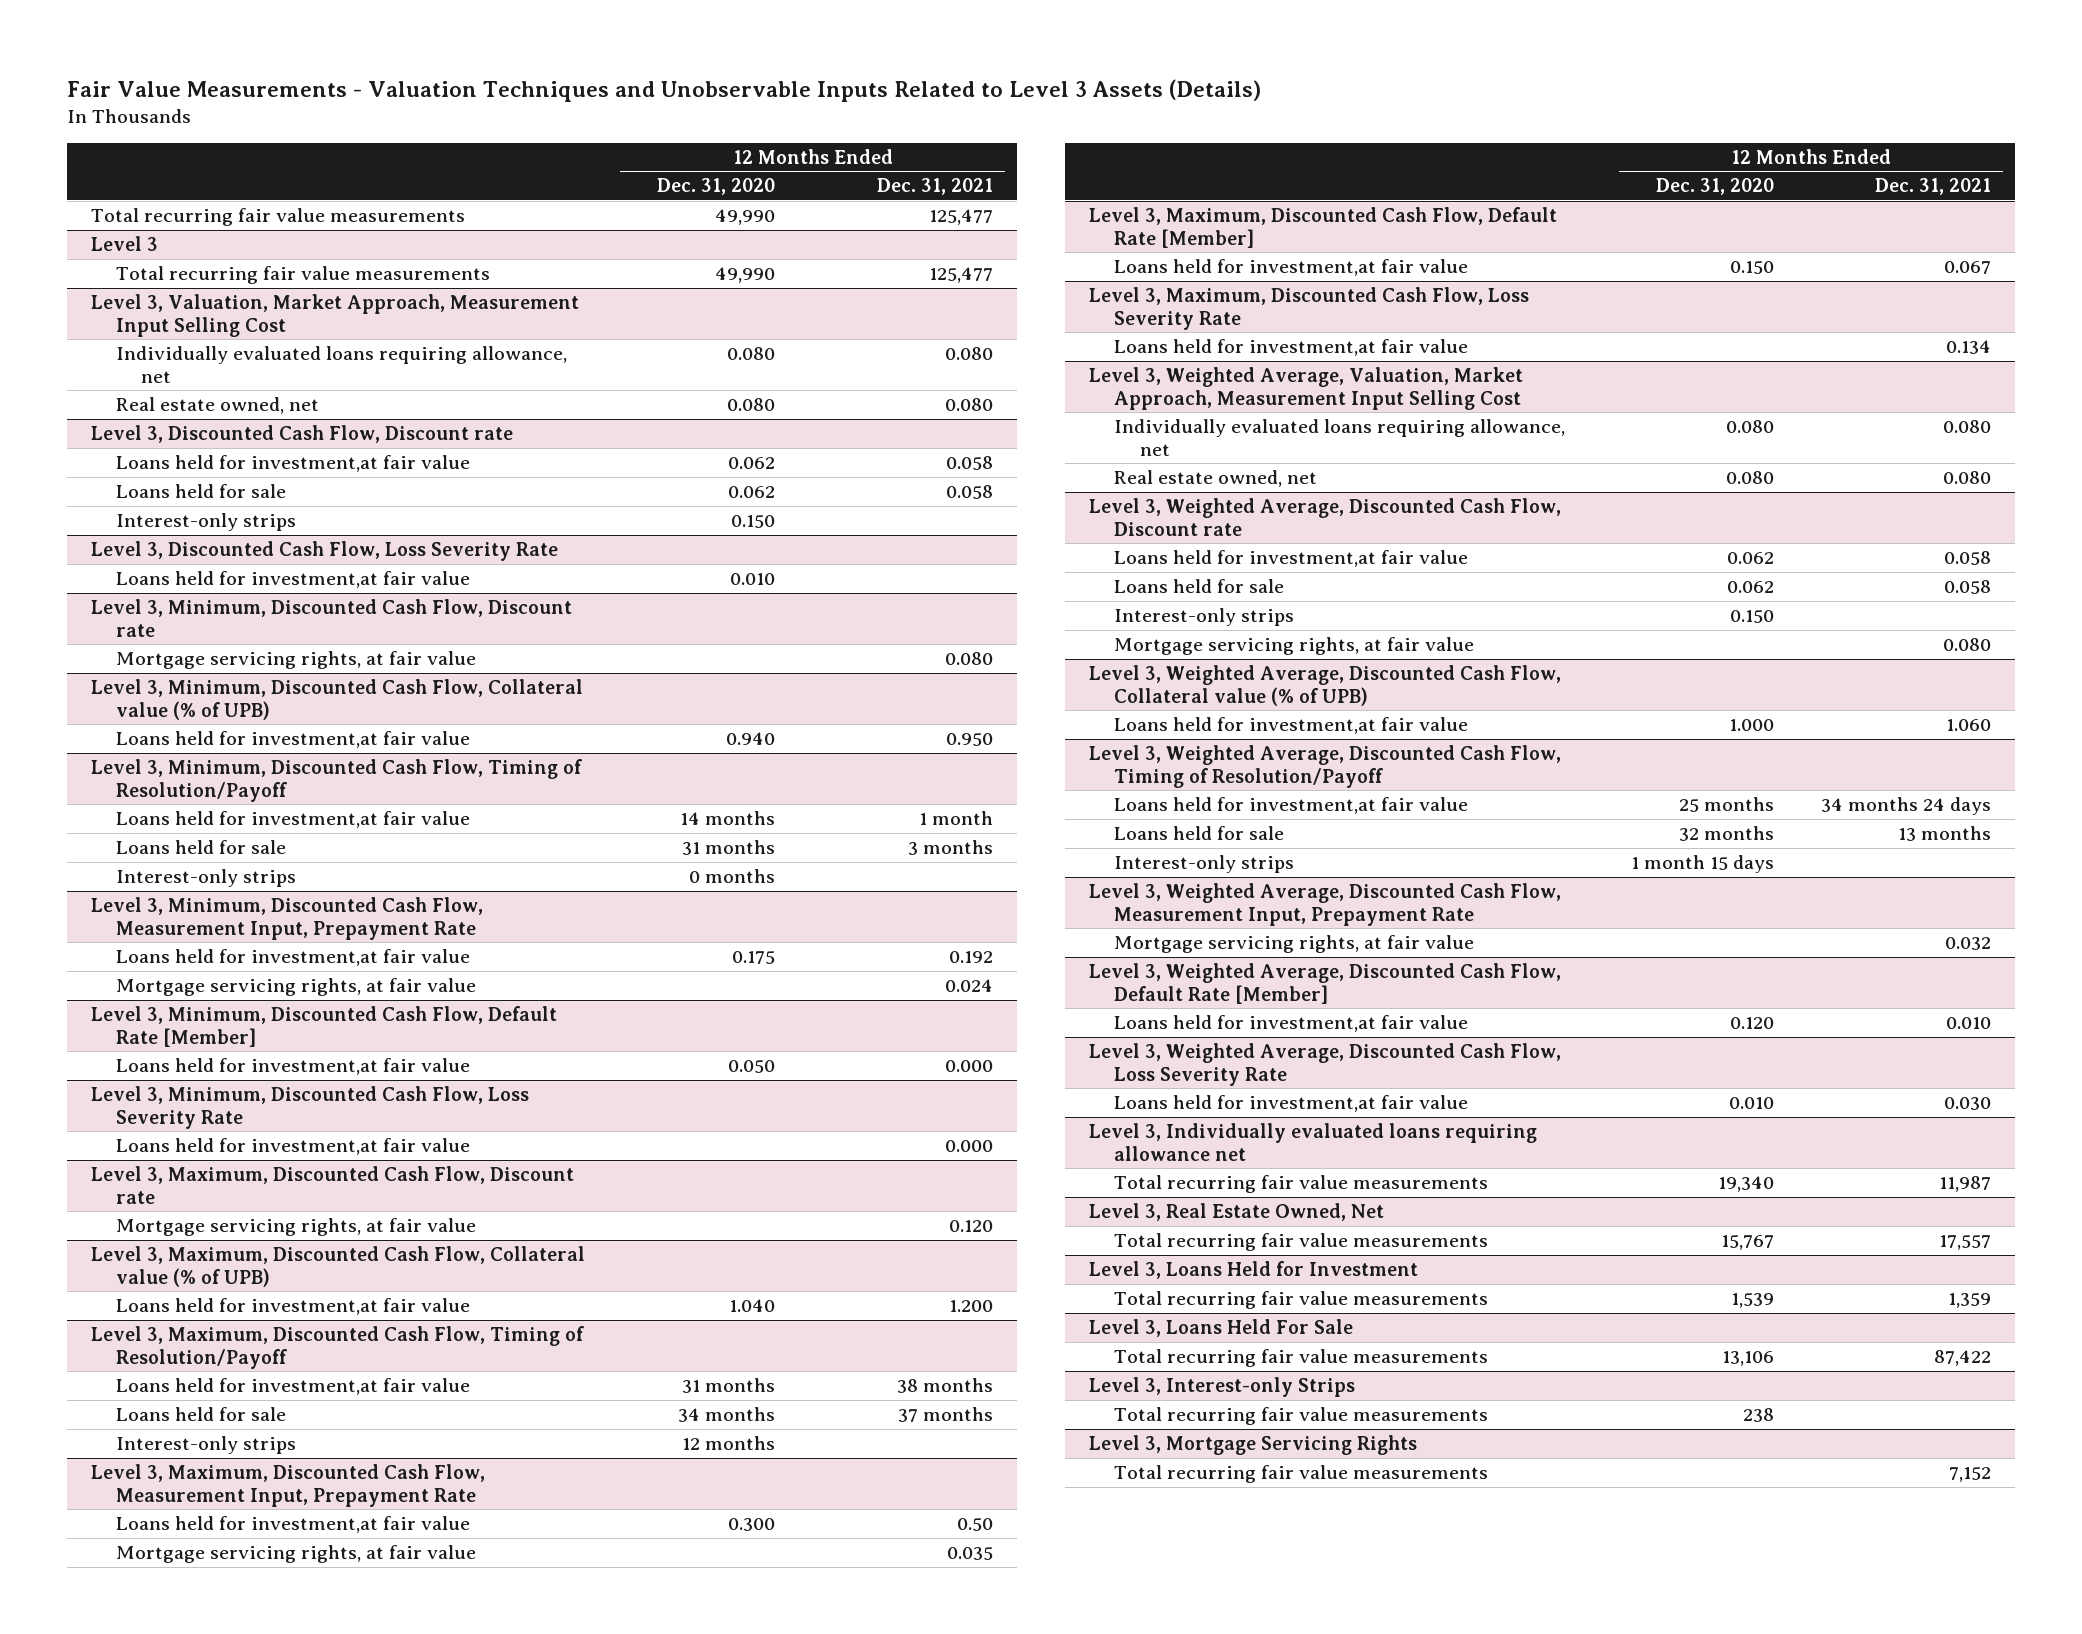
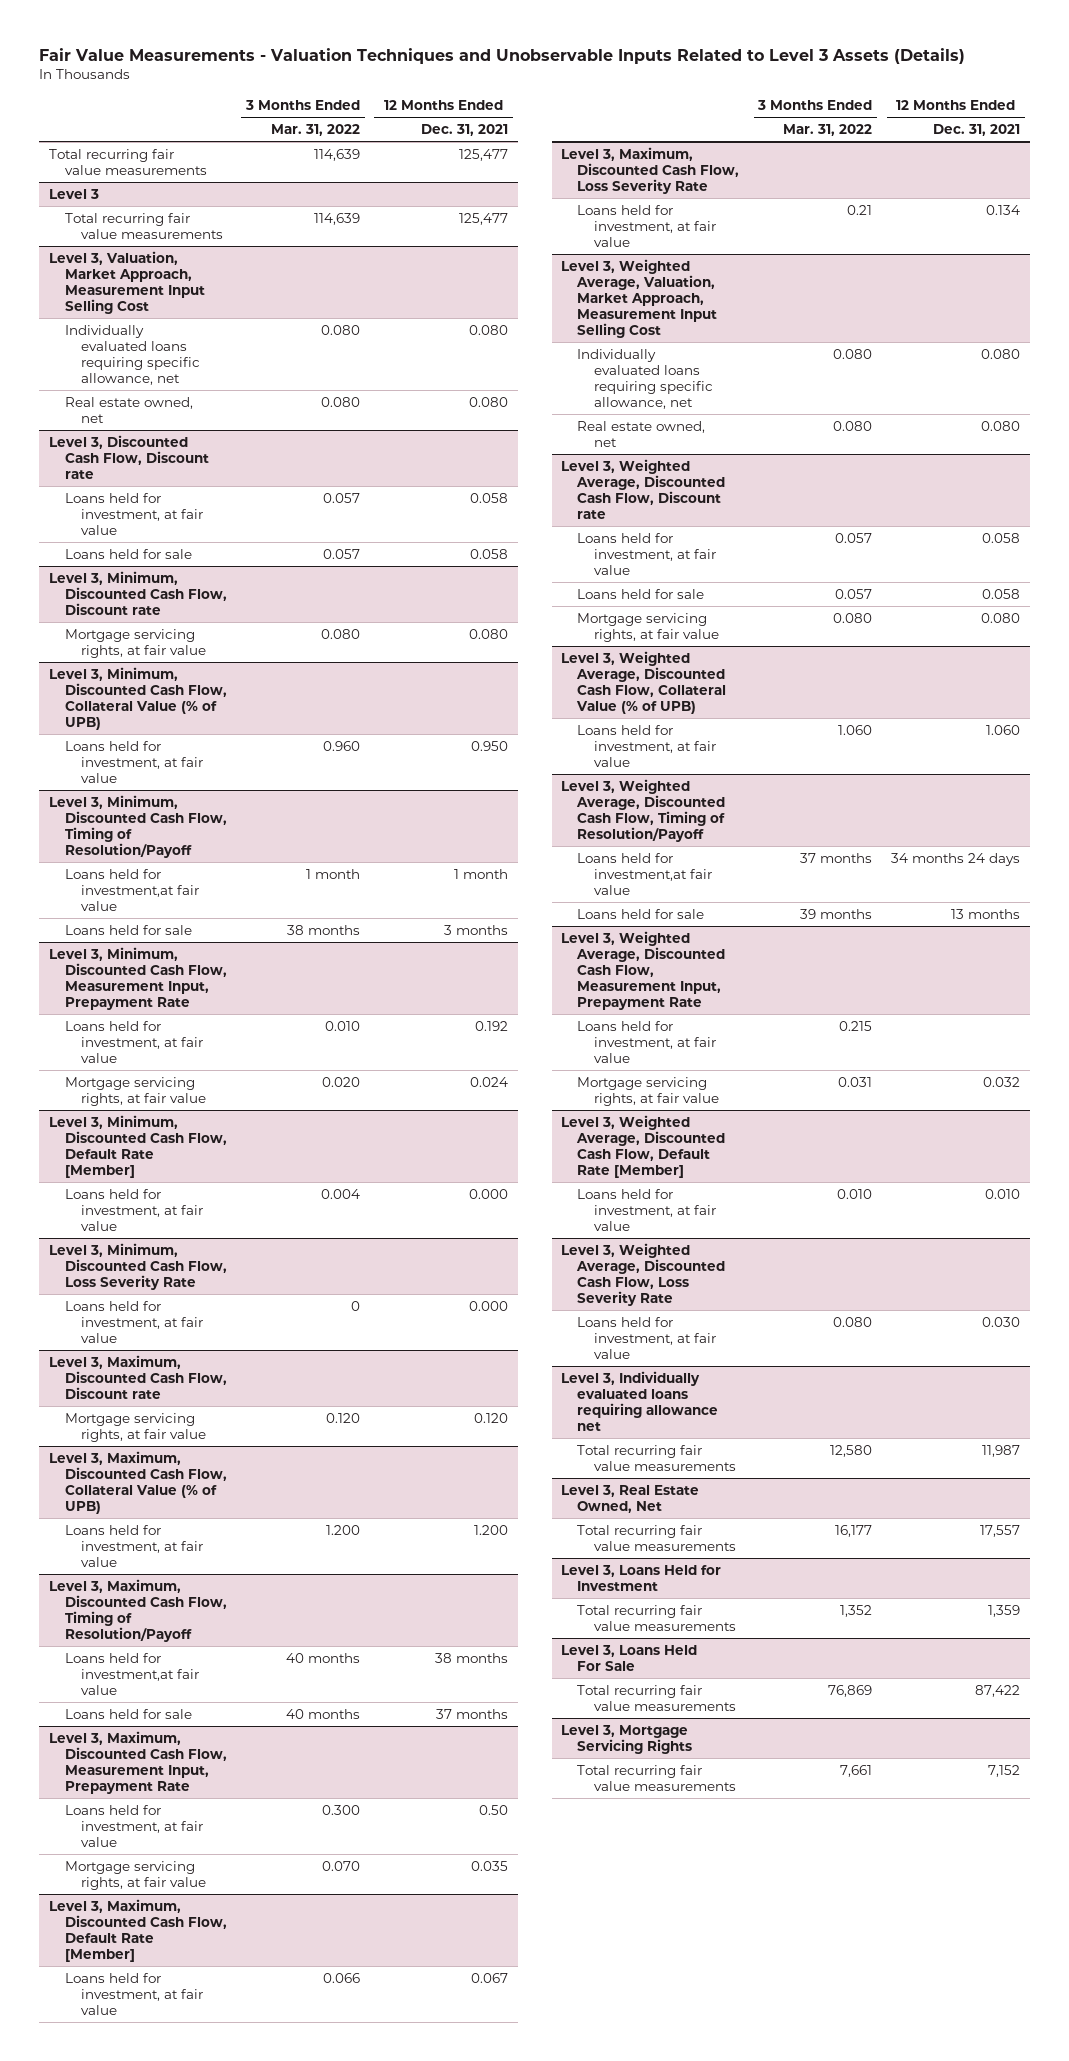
- | 12 Months Ended Dec. 31, 2020 | 12 Months Ended Dec. 31, 2021
+ | 3 Months Ended Mar. 31, 2022 | 12 Months Ended Dec. 31, 2021
@ Level 3, Valuation, Market Approach, Measurement Input Selling Cost
- Individually evaluated loans requiring allowance, net | 0.080 | 0.080
+ Individually evaluated loans requiring specific allowance, net | 0.080 | 0.080
@ Level 3, Discounted Cash Flow, Discount rate
- Loans held for investment,at fair value | 0.062 | 0.058
+ Loans held for investment, at fair value | 0.057 | 0.058
- Interest-only strips | 0.150 |
- Level 3, Discounted Cash Flow, Loss Severity Rate
- Loans held for investment,at fair value | 0.010 |
- Level 3, Minimum, Discounted Cash Flow, Collateral value (% of UPB)
- Loans held for investment,at fair value | 0.940 | 0.950
+ Level 3, Minimum, Discounted Cash Flow, Collateral Value (% of UPB)
+ Loans held for investment, at fair value | 0.960 | 0.950
@ Level 3, Minimum, Discounted Cash Flow, Timing of Resolution/Payoff
- Interest-only strips | 0 months |
@ Level 3, Minimum, Discounted Cash Flow, Measurement Input, Prepayment Rate
- Loans held for investment,at fair value | 0.175 | 0.192
+ Loans held for investment, at fair value | 0.010 | 0.192
@ Level 3, Minimum, Discounted Cash Flow, Default Rate [Member]
- Loans held for investment,at fair value | 0.050 | 0.000
+ Loans held for investment, at fair value | 0.004 | 0.000
@ Level 3, Minimum, Discounted Cash Flow, Loss Severity Rate
- Loans held for investment,at fair value | | 0.000
+ Loans held for investment, at fair value | 0 | 0.000
- Level 3, Maximum, Discounted Cash Flow, Collateral value (% of UPB)
- Loans held for investment,at fair value | 1.040 | 1.200
+ Level 3, Maximum, Discounted Cash Flow, Collateral Value (% of UPB)
+ Loans held for investment, at fair value | 1.200 | 1.200
@ Level 3, Maximum, Discounted Cash Flow, Timing of Resolution/Payoff
- Interest-only strips | 12 months |
@ Level 3, Maximum, Discounted Cash Flow, Measurement Input, Prepayment Rate
- Loans held for investment,at fair value | 0.300 | 0.50
+ Loans held for investment, at fair value | 0.300 | 0.50
@ Level 3, Maximum, Discounted Cash Flow, Default Rate [Member]
- Loans held for investment,at fair value | 0.150 | 0.067
+ Loans held for investment, at fair value | 0.066 | 0.067
@ Level 3, Maximum, Discounted Cash Flow, Loss Severity Rate
- Loans held for investment,at fair value | | 0.134
+ Loans held for investment, at fair value | 0.21 | 0.134
@ Level 3, Weighted Average, Valuation, Market Approach, Measurement Input Selling Cost
- Individually evaluated loans requiring allowance, net | 0.080 | 0.080
+ Individually evaluated loans requiring specific allowance, net | 0.080 | 0.080
@ Level 3, Weighted Average, Discounted Cash Flow, Discount rate
- Loans held for investment,at fair value | 0.062 | 0.058
+ Loans held for investment, at fair value | 0.057 | 0.058
- Interest-only strips | 0.150 |
- Level 3, Weighted Average, Discounted Cash Flow, Collateral value (% of UPB)
- Loans held for investment,at fair value | 1.000 | 1.060
+ Level 3, Weighted Average, Discounted Cash Flow, Collateral Value (% of UPB)
+ Loans held for investment, at fair value | 1.060 | 1.060
@ Level 3, Weighted Average, Discounted Cash Flow, Timing of Resolution/Payoff
- Interest-only strips | 1 month 15 days |
@ Level 3, Weighted Average, Discounted Cash Flow, Measurement Input, Prepayment Rate
+ Loans held for investment, at fair value | 0.215 |
@ Level 3, Weighted Average, Discounted Cash Flow, Default Rate [Member]
- Loans held for investment,at fair value | 0.120 | 0.010
+ Loans held for investment, at fair value | 0.010 | 0.010
@ Level 3, Weighted Average, Discounted Cash Flow, Loss Severity Rate
- Loans held for investment,at fair value | 0.010 | 0.030
+ Loans held for investment, at fair value | 0.080 | 0.030
- Level 3, Interest-only Strips
- Total recurring fair value measurements | 238 |

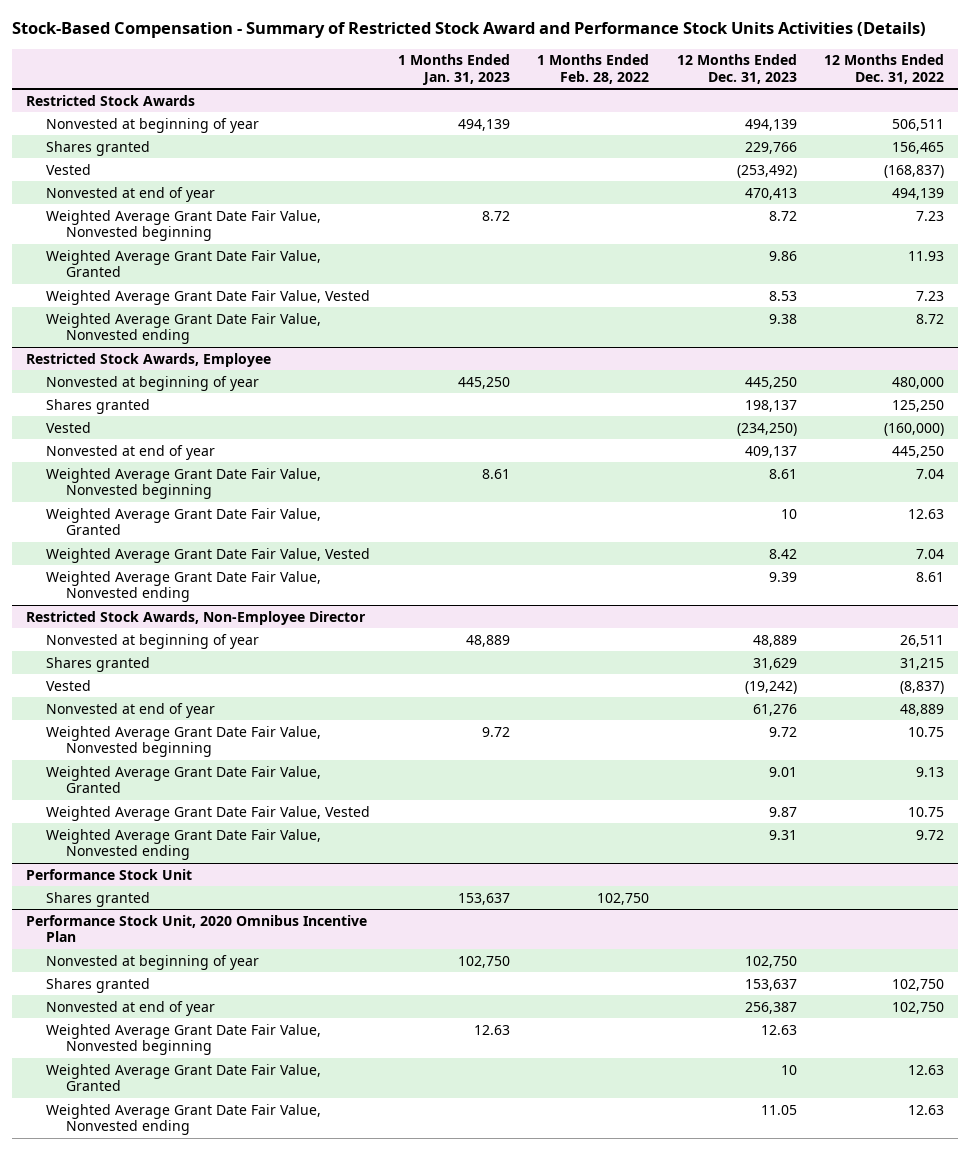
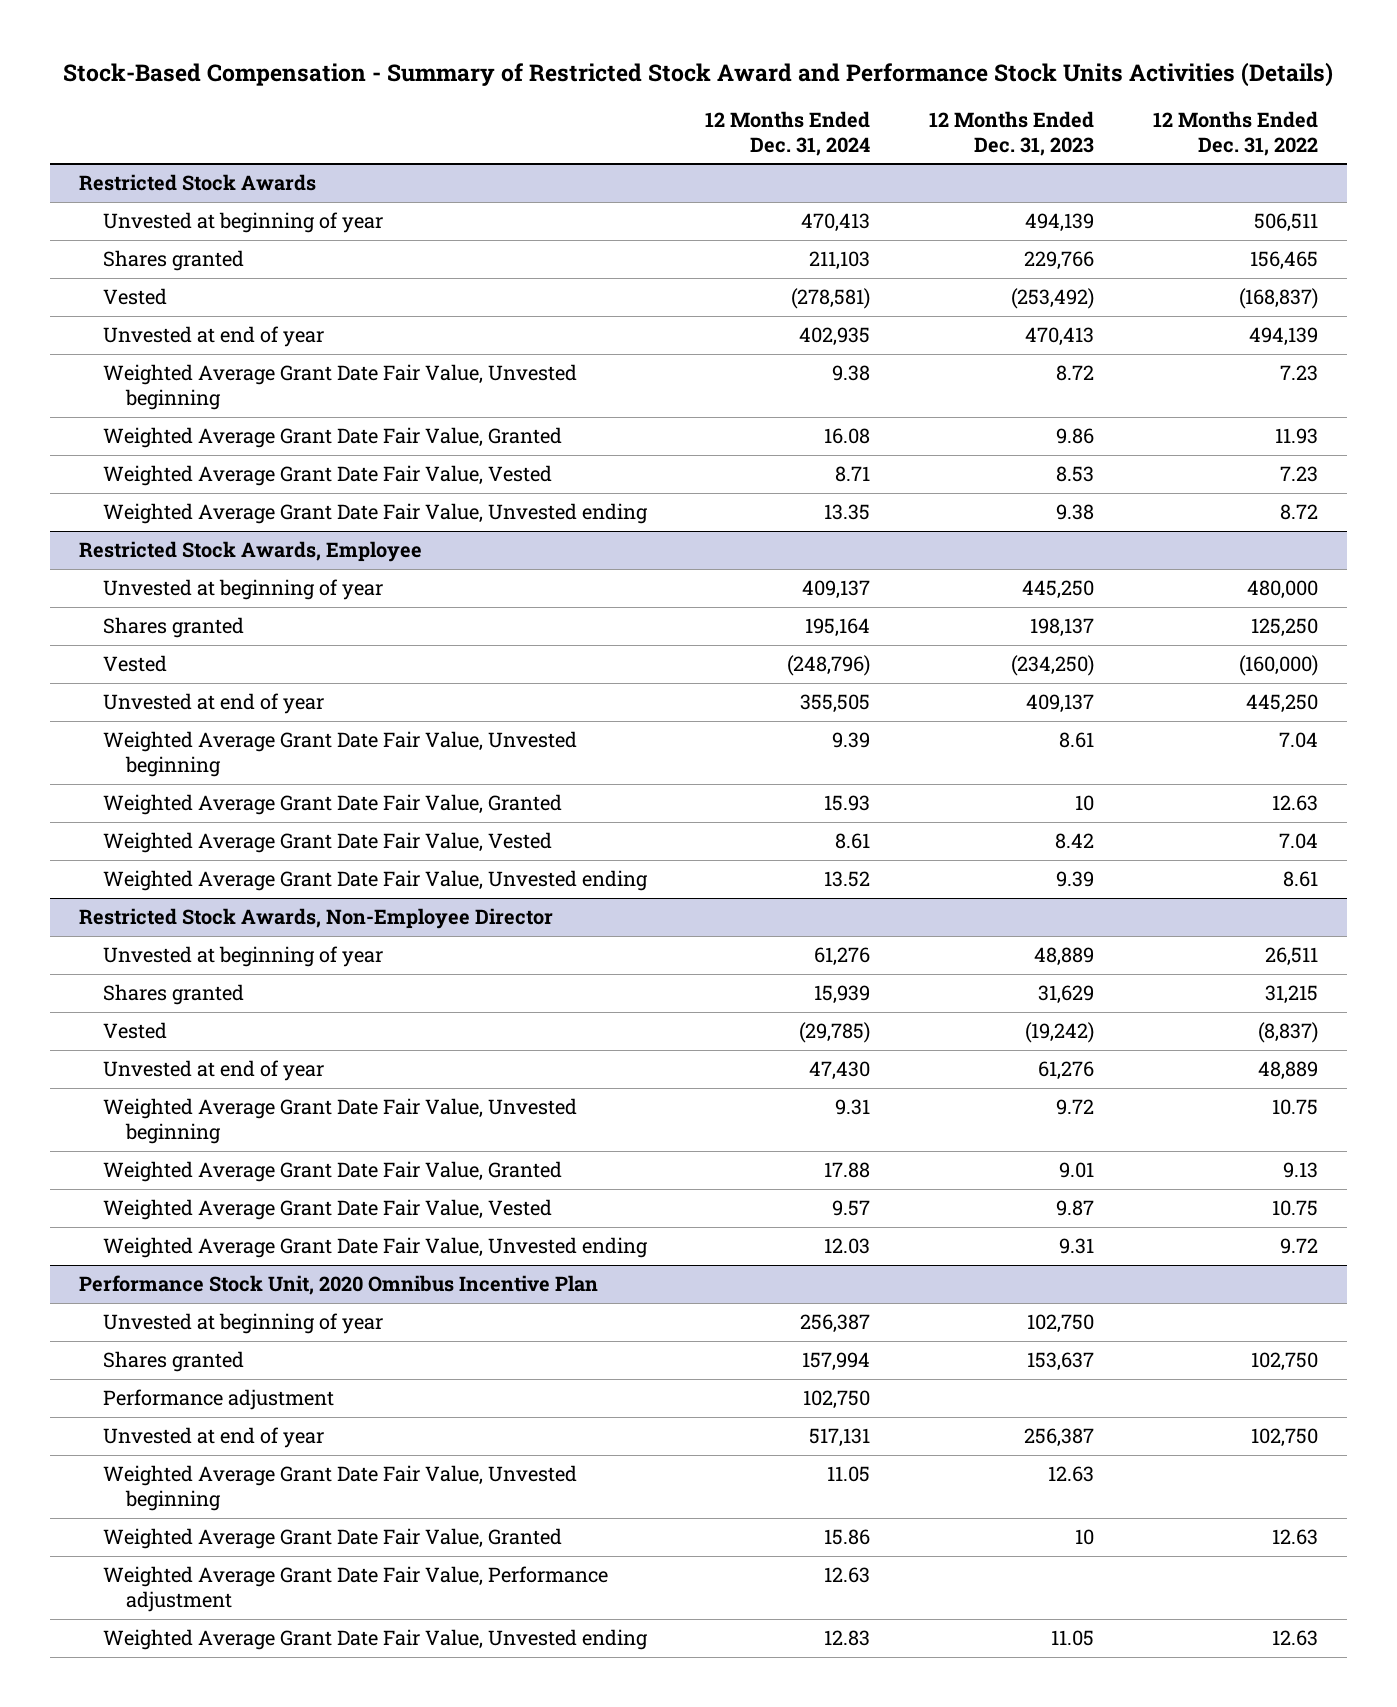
- | 1 Months Ended Jan. 31, 2023 | 1 Months Ended Feb. 28, 2022 | 12 Months Ended Dec. 31, 2023 | 12 Months Ended Dec. 31, 2022
+ | 12 Months Ended Dec. 31, 2024 | 12 Months Ended Dec. 31, 2023 | 12 Months Ended Dec. 31, 2022
@ Restricted Stock Awards
- Nonvested at beginning of year | 494,139 | | 494,139 | 506,511
+ Unvested at beginning of year | 470,413 | 494,139 | 506,511
- Nonvested at end of year | | | 470,413 | 494,139
- Weighted Average Grant Date Fair Value, Nonvested beginning | 8.72 | | 8.72 | 7.23
+ Unvested at end of year | 402,935 | 470,413 | 494,139
+ Weighted Average Grant Date Fair Value, Unvested beginning | 9.38 | 8.72 | 7.23
- Weighted Average Grant Date Fair Value, Nonvested ending | | | 9.38 | 8.72
+ Weighted Average Grant Date Fair Value, Unvested ending | 13.35 | 9.38 | 8.72
@ Restricted Stock Awards, Employee
- Nonvested at beginning of year | 445,250 | | 445,250 | 480,000
+ Unvested at beginning of year | 409,137 | 445,250 | 480,000
- Nonvested at end of year | | | 409,137 | 445,250
- Weighted Average Grant Date Fair Value, Nonvested beginning | 8.61 | | 8.61 | 7.04
+ Unvested at end of year | 355,505 | 409,137 | 445,250
+ Weighted Average Grant Date Fair Value, Unvested beginning | 9.39 | 8.61 | 7.04
- Weighted Average Grant Date Fair Value, Nonvested ending | | | 9.39 | 8.61
+ Weighted Average Grant Date Fair Value, Unvested ending | 13.52 | 9.39 | 8.61
@ Restricted Stock Awards, Non-Employee Director
- Nonvested at beginning of year | 48,889 | | 48,889 | 26,511
+ Unvested at beginning of year | 61,276 | 48,889 | 26,511
- Nonvested at end of year | | | 61,276 | 48,889
- Weighted Average Grant Date Fair Value, Nonvested beginning | 9.72 | | 9.72 | 10.75
+ Unvested at end of year | 47,430 | 61,276 | 48,889
+ Weighted Average Grant Date Fair Value, Unvested beginning | 9.31 | 9.72 | 10.75
- Weighted Average Grant Date Fair Value, Nonvested ending | | | 9.31 | 9.72
- Performance Stock Unit
- Shares granted | 153,637 | 102,750 | |
@ Restricted Stock Awards, Non-Employee Director
+ Weighted Average Grant Date Fair Value, Unvested ending | 12.03 | 9.31 | 9.72
@ Performance Stock Unit, 2020 Omnibus Incentive Plan
- Nonvested at beginning of year | 102,750 | | 102,750 |
+ Unvested at beginning of year | 256,387 | 102,750 |
- Nonvested at end of year | | | 256,387 | 102,750
- Weighted Average Grant Date Fair Value, Nonvested beginning | 12.63 | | 12.63 |
+ Performance adjustment | 102,750 | |
+ Unvested at end of year | 517,131 | 256,387 | 102,750
+ Weighted Average Grant Date Fair Value, Unvested beginning | 11.05 | 12.63 |
- Weighted Average Grant Date Fair Value, Nonvested ending | | | 11.05 | 12.63
+ Weighted Average Grant Date Fair Value, Performance adjustment | 12.63 | |
+ Weighted Average Grant Date Fair Value, Unvested ending | 12.83 | 11.05 | 12.63

